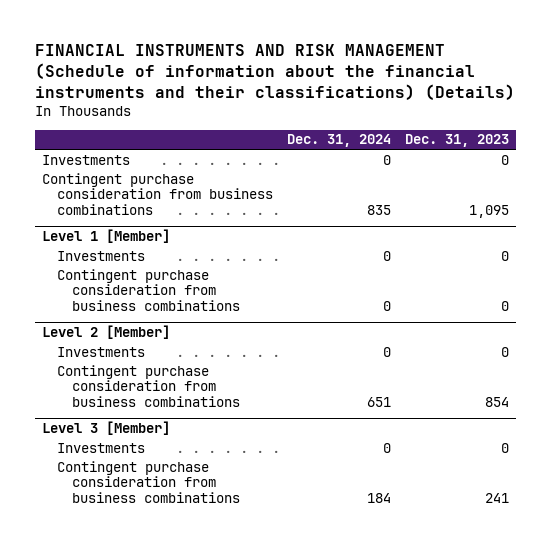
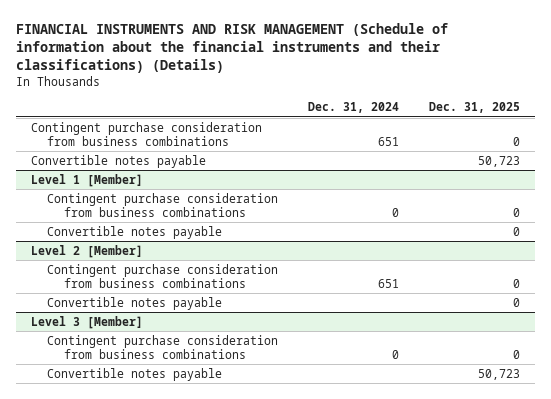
- | Dec. 31, 2024 | Dec. 31, 2023
+ | Dec. 31, 2024 | Dec. 31, 2025
- Investments | 0 | 0
- Contingent purchase consideration from business combinations | 835 | 1,095
+ Contingent purchase consideration from business combinations | 651 | 0
+ Convertible notes payable | | 50,723
@ Level 1 [Member]
- Investments | 0 | 0
+ Convertible notes payable | | 0
@ Level 2 [Member]
- Investments | 0 | 0
+ Convertible notes payable | | 0
@ Level 3 [Member]
- Investments | 0 | 0
- Contingent purchase consideration from business combinations | 184 | 241
+ Contingent purchase consideration from business combinations | 0 | 0
+ Convertible notes payable | | 50,723

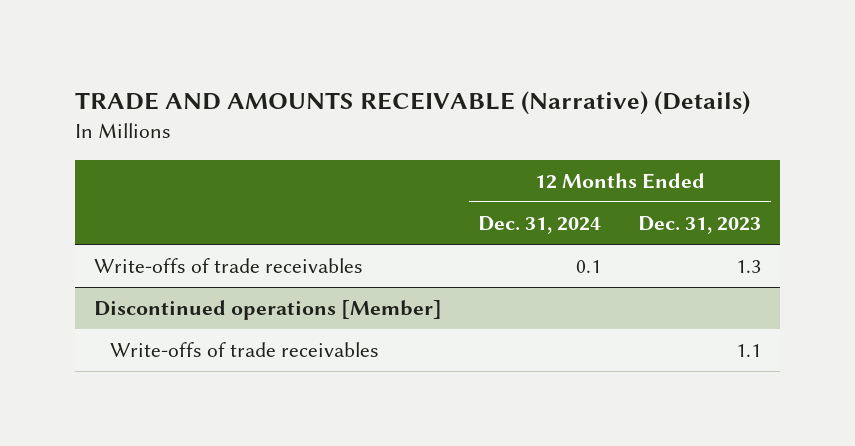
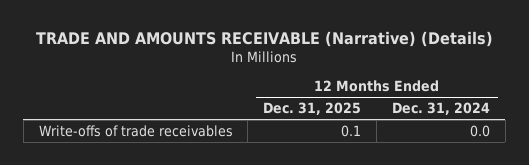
- | 12 Months Ended Dec. 31, 2024 | 12 Months Ended Dec. 31, 2023
+ | 12 Months Ended Dec. 31, 2025 | 12 Months Ended Dec. 31, 2024
- Write-offs of trade receivables | 0.1 | 1.3
- Discontinued operations [Member]
- Write-offs of trade receivables | | 1.1
+ Write-offs of trade receivables | 0.1 | 0.0

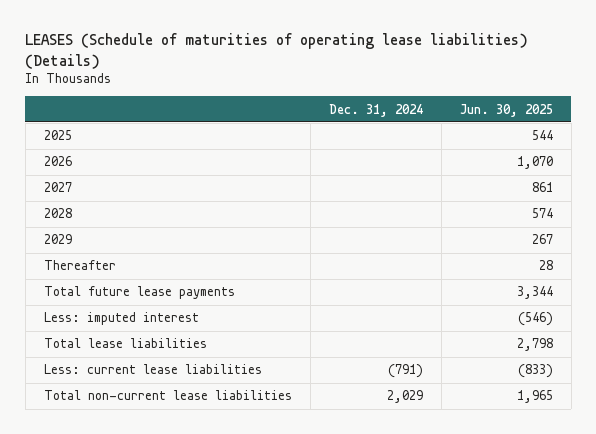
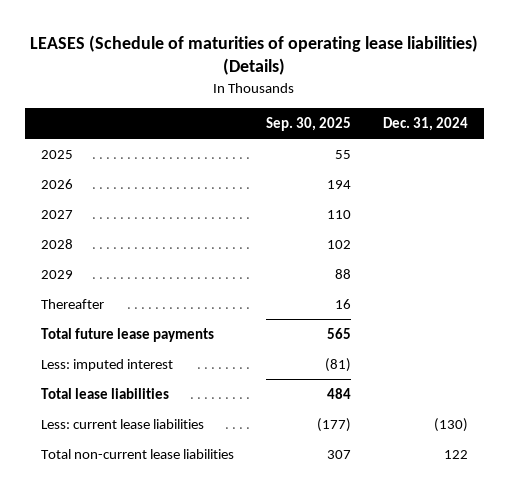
- | Dec. 31, 2024 | Jun. 30, 2025
+ | Sep. 30, 2025 | Dec. 31, 2024
- Less: current lease liabilities | (791) | (833)
- Total non-current lease liabilities | 2,029 | 1,965
+ Less: current lease liabilities | (177) | (130)
+ Total non-current lease liabilities | 307 | 122

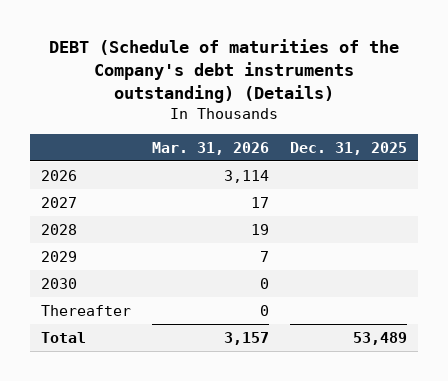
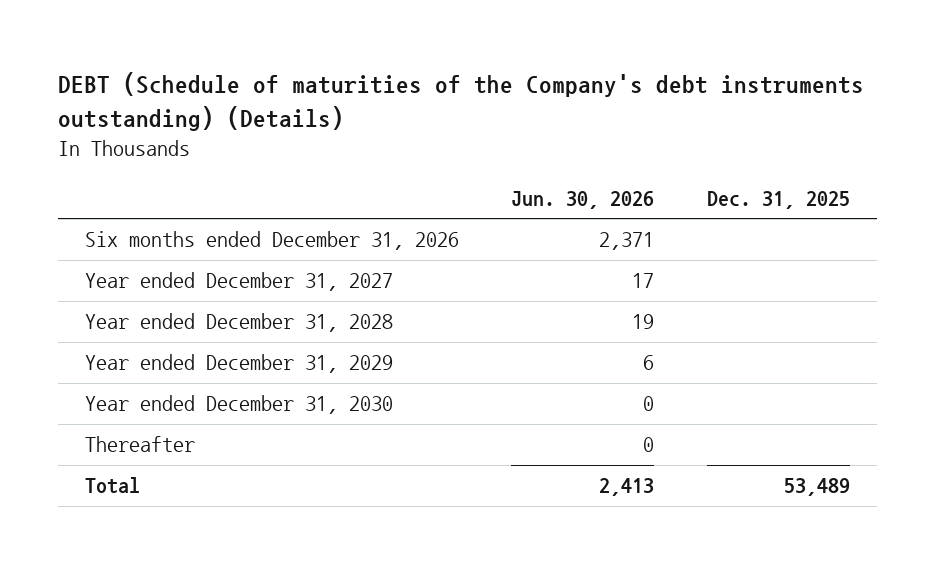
- | Mar. 31, 2026 | Dec. 31, 2025
+ | Jun. 30, 2026 | Dec. 31, 2025
- 2026 | 3,114 |
- 2027 | 17 |
- 2028 | 19 |
- 2029 | 7 |
- 2030 | 0 |
+ Six months ended December 31, 2026 | 2,371 |
+ Year ended December 31, 2027 | 17 |
+ Year ended December 31, 2028 | 19 |
+ Year ended December 31, 2029 | 6 |
+ Year ended December 31, 2030 | 0 |

